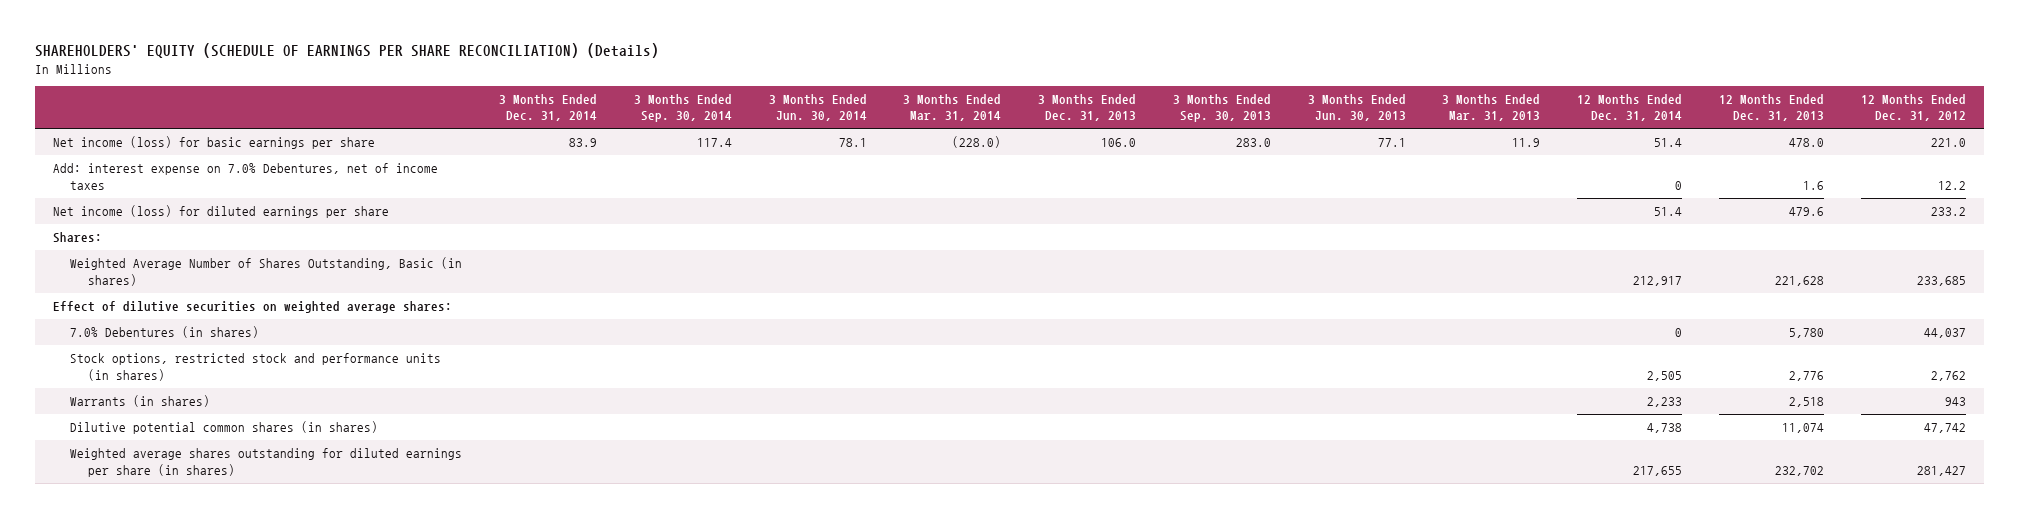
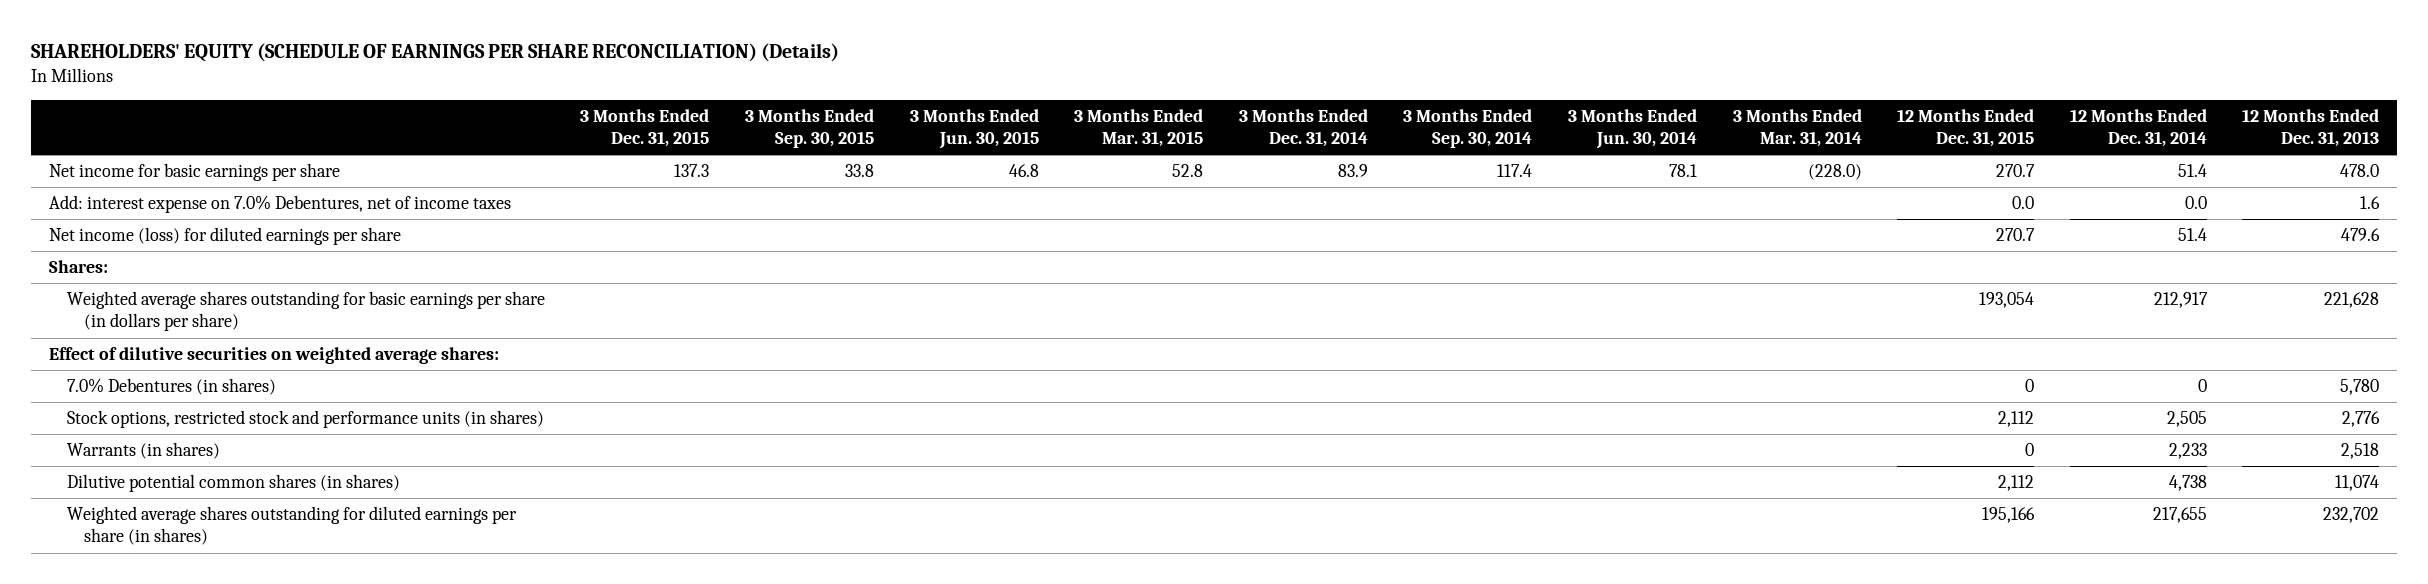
- | 3 Months Ended Dec. 31, 2014 | 3 Months Ended Sep. 30, 2014 | 3 Months Ended Jun. 30, 2014 | 3 Months Ended Mar. 31, 2014 | 3 Months Ended Dec. 31, 2013 | 3 Months Ended Sep. 30, 2013 | 3 Months Ended Jun. 30, 2013 | 3 Months Ended Mar. 31, 2013 | 12 Months Ended Dec. 31, 2014 | 12 Months Ended Dec. 31, 2013 | 12 Months Ended Dec. 31, 2012
+ | 3 Months Ended Dec. 31, 2015 | 3 Months Ended Sep. 30, 2015 | 3 Months Ended Jun. 30, 2015 | 3 Months Ended Mar. 31, 2015 | 3 Months Ended Dec. 31, 2014 | 3 Months Ended Sep. 30, 2014 | 3 Months Ended Jun. 30, 2014 | 3 Months Ended Mar. 31, 2014 | 12 Months Ended Dec. 31, 2015 | 12 Months Ended Dec. 31, 2014 | 12 Months Ended Dec. 31, 2013
- Net income (loss) for basic earnings per share | 83.9 | 117.4 | 78.1 | (228.0) | 106.0 | 283.0 | 77.1 | 11.9 | 51.4 | 478.0 | 221.0
- Add: interest expense on 7.0% Debentures, net of income taxes | | | | | | | | | 0 | 1.6 | 12.2
+ Net income for basic earnings per share | 137.3 | 33.8 | 46.8 | 52.8 | 83.9 | 117.4 | 78.1 | (228.0) | 270.7 | 51.4 | 478.0
+ Add: interest expense on 7.0% Debentures, net of income taxes | | | | | | | | | 0.0 | 0.0 | 1.6
- Weighted Average Number of Shares Outstanding, Basic (in shares) | | | | | | | | | 212,917 | 221,628 | 233,685
+ Weighted average shares outstanding for basic earnings per share (in dollars per share) | | | | | | | | | 193,054 | 212,917 | 221,628

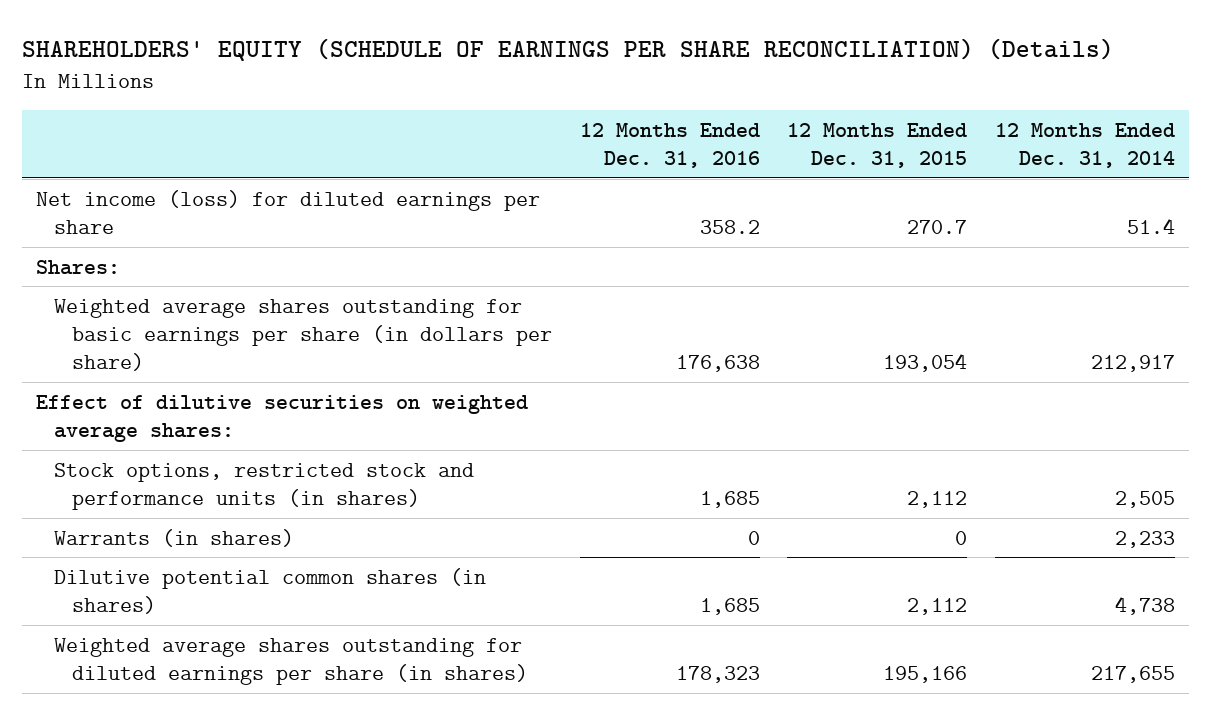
- | 3 Months Ended Dec. 31, 2015 | 3 Months Ended Sep. 30, 2015 | 3 Months Ended Jun. 30, 2015 | 3 Months Ended Mar. 31, 2015 | 3 Months Ended Dec. 31, 2014 | 3 Months Ended Sep. 30, 2014 | 3 Months Ended Jun. 30, 2014 | 3 Months Ended Mar. 31, 2014 | 12 Months Ended Dec. 31, 2015 | 12 Months Ended Dec. 31, 2014 | 12 Months Ended Dec. 31, 2013
+ | 12 Months Ended Dec. 31, 2016 | 12 Months Ended Dec. 31, 2015 | 12 Months Ended Dec. 31, 2014
- Net income for basic earnings per share | 137.3 | 33.8 | 46.8 | 52.8 | 83.9 | 117.4 | 78.1 | (228.0) | 270.7 | 51.4 | 478.0
- Add: interest expense on 7.0% Debentures, net of income taxes | | | | | | | | | 0.0 | 0.0 | 1.6
- 7.0% Debentures (in shares) | | | | | | | | | 0 | 0 | 5,780

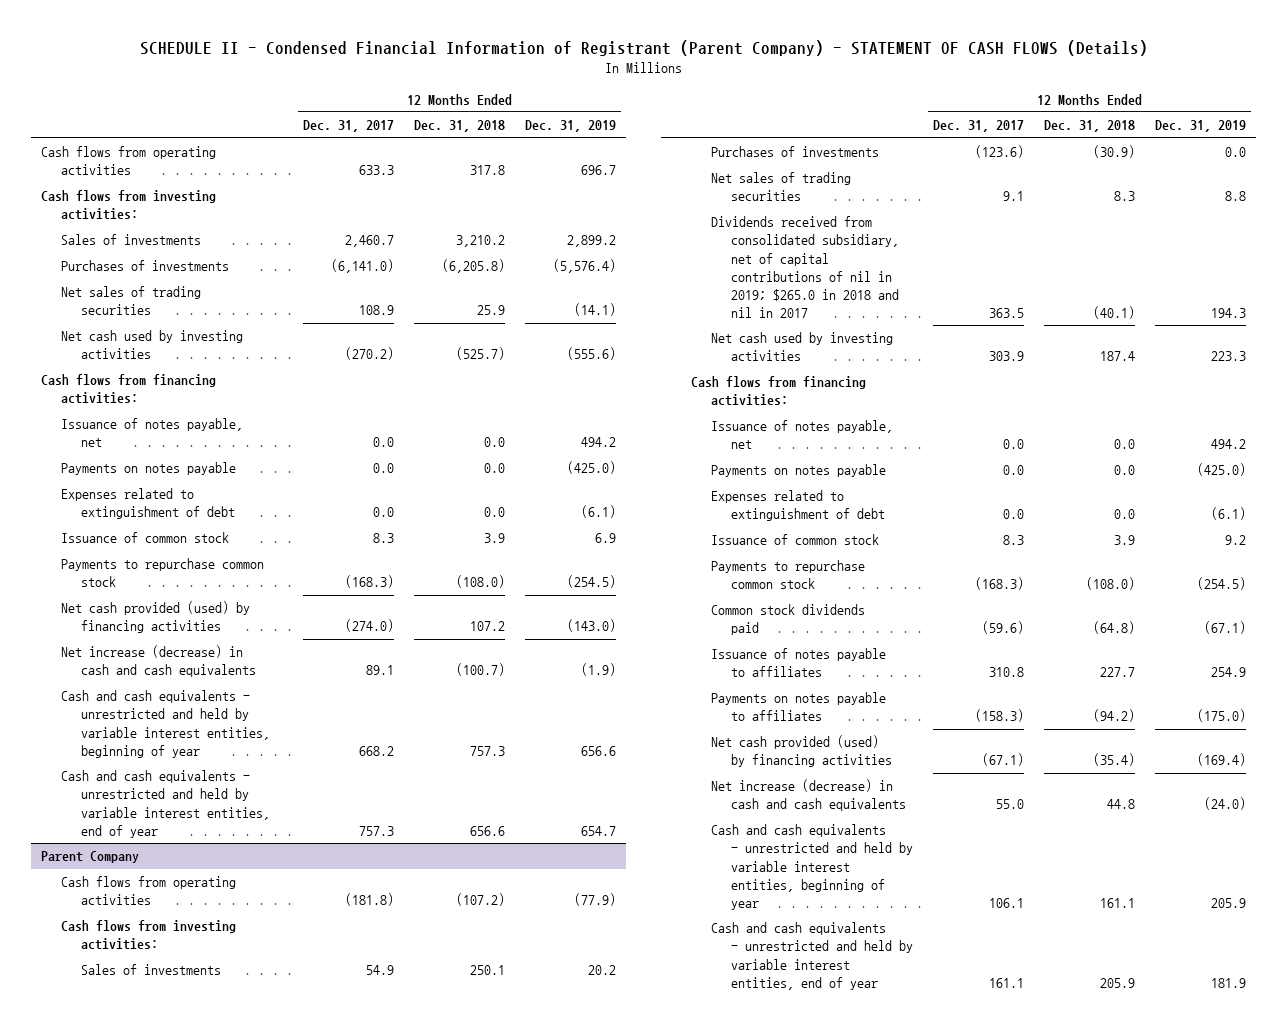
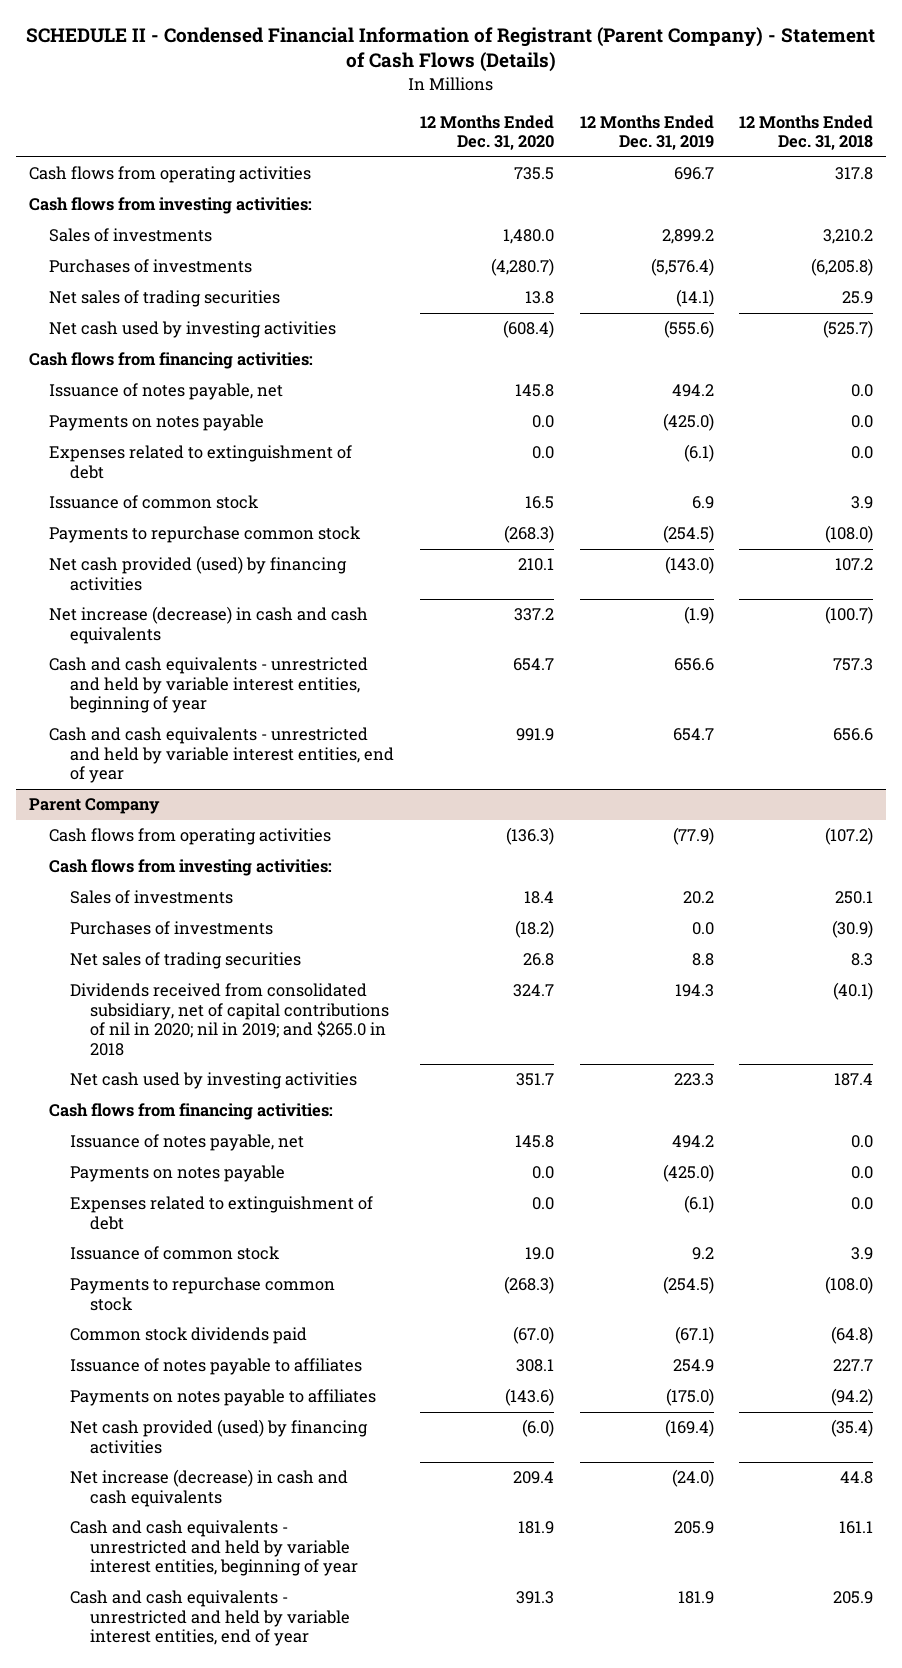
- SCHEDULE II - Condensed Financial Information of Registrant (Parent Company) - STATEMENT OF CASH FLOWS (Details)
+ SCHEDULE II - Condensed Financial Information of Registrant (Parent Company) - Statement of Cash Flows (Details)
- | 12 Months Ended Dec. 31, 2017 | 12 Months Ended Dec. 31, 2018 | 12 Months Ended Dec. 31, 2019
+ | 12 Months Ended Dec. 31, 2020 | 12 Months Ended Dec. 31, 2019 | 12 Months Ended Dec. 31, 2018
@ Parent Company
- Dividends received from consolidated subsidiary, net of capital contributions of nil in 2019; $265.0 in 2018 and nil in 2017 | 363.5 | (40.1) | 194.3
+ Dividends received from consolidated subsidiary, net of capital contributions of nil in 2020; nil in 2019; and $265.0 in 2018 | 324.7 | 194.3 | (40.1)

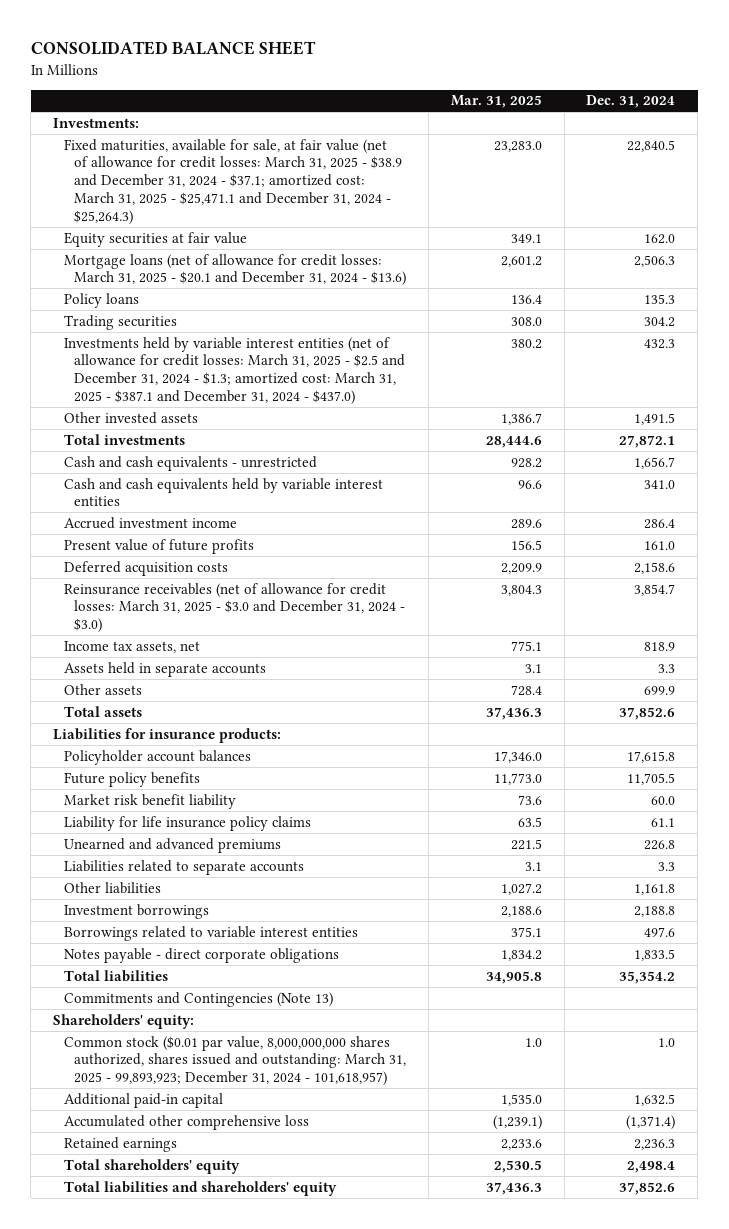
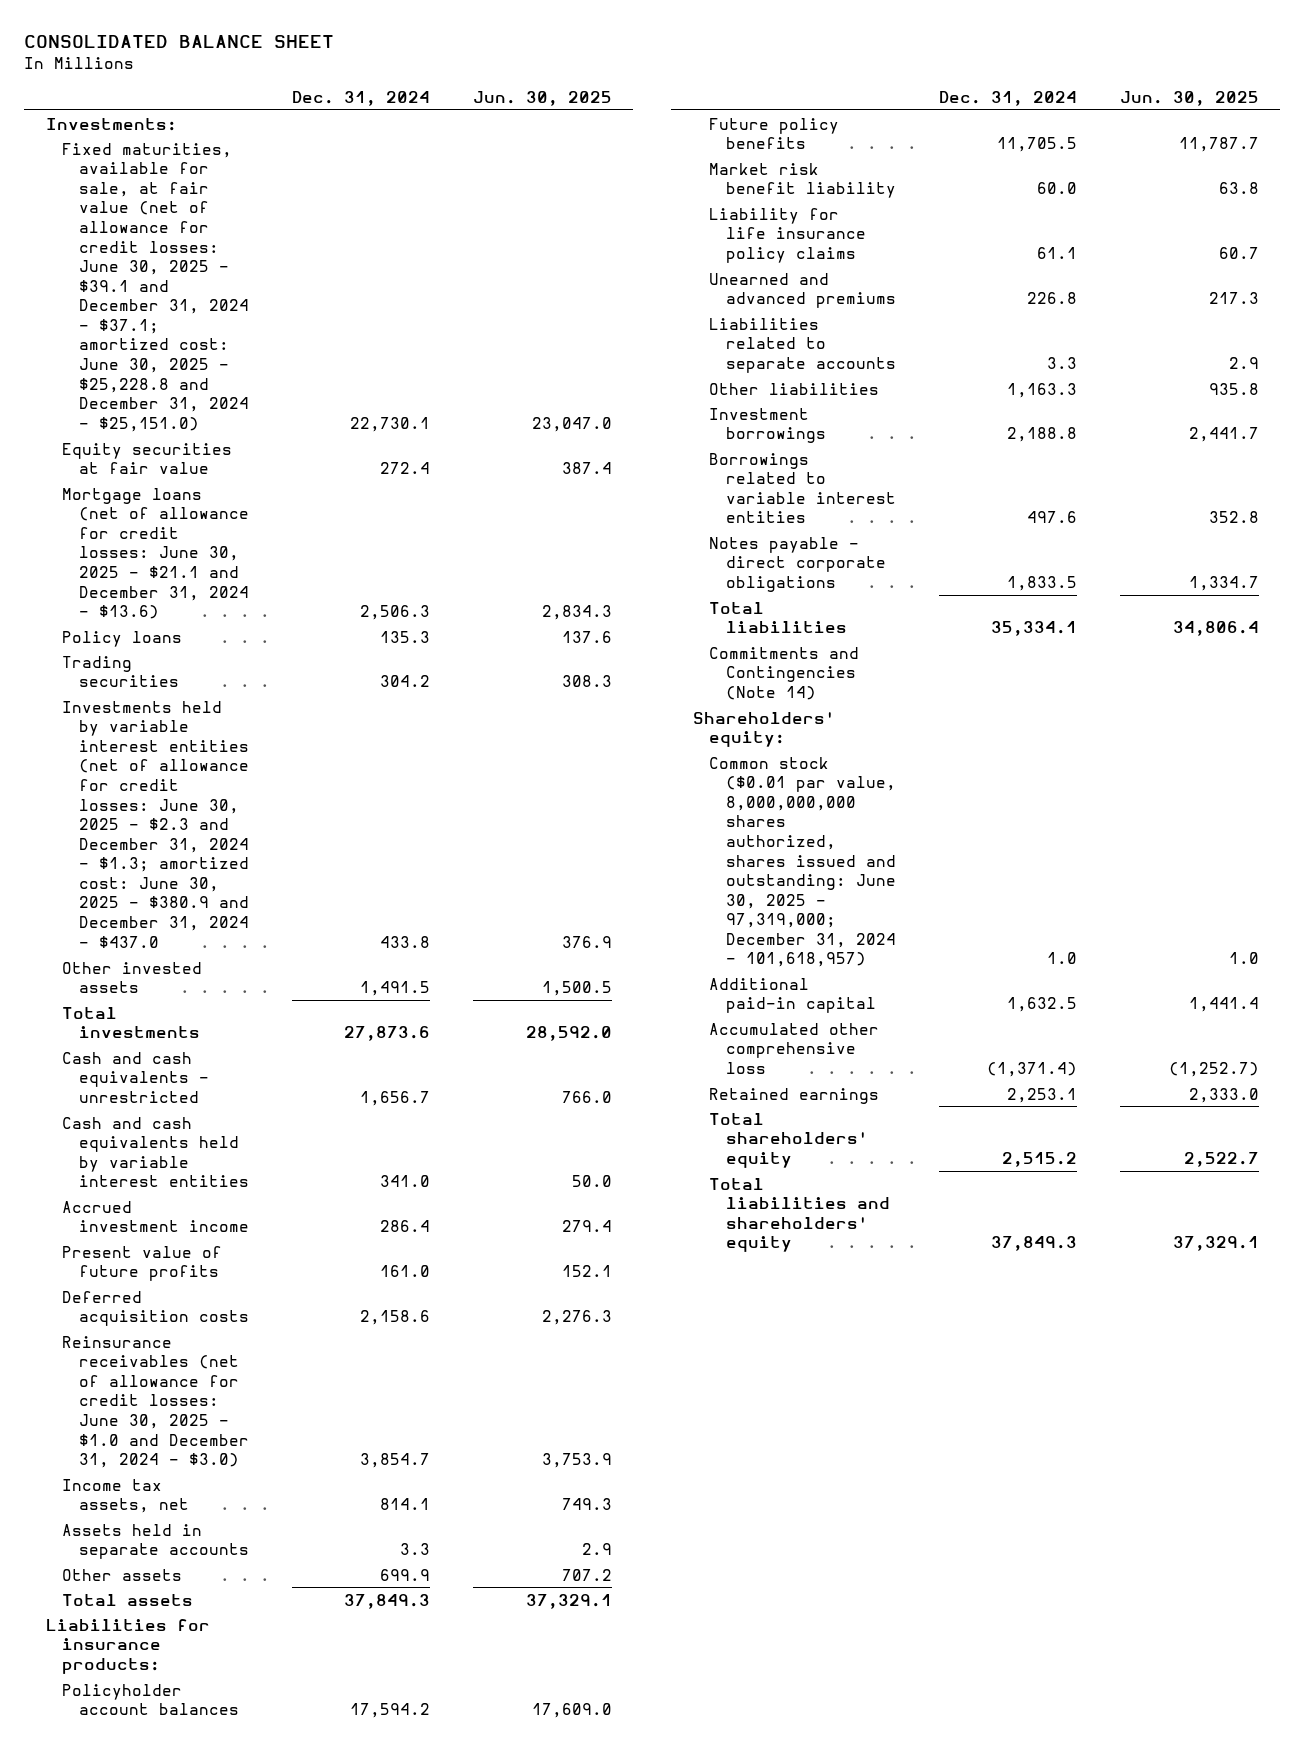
- | Mar. 31, 2025 | Dec. 31, 2024
+ | Dec. 31, 2024 | Jun. 30, 2025
- Fixed maturities, available for sale, at fair value (net of allowance for credit losses: March 31, 2025 - $38.9 and December 31, 2024 - $37.1; amortized cost: March 31, 2025 - $25,471.1 and December 31, 2024 - $25,264.3) | 23,283.0 | 22,840.5
- Equity securities at fair value | 349.1 | 162.0
- Mortgage loans (net of allowance for credit losses: March 31, 2025 - $20.1 and December 31, 2024 - $13.6) | 2,601.2 | 2,506.3
+ Fixed maturities, available for sale, at fair value (net of allowance for credit losses: June 30, 2025 - $39.1 and December 31, 2024 - $37.1; amortized cost: June 30, 2025 - $25,228.8 and December 31, 2024 - $25,151.0) | 22,730.1 | 23,047.0
+ Equity securities at fair value | 272.4 | 387.4
+ Mortgage loans (net of allowance for credit losses: June 30, 2025 - $21.1 and December 31, 2024 - $13.6) | 2,506.3 | 2,834.3
- Investments held by variable interest entities (net of allowance for credit losses: March 31, 2025 - $2.5 and December 31, 2024 - $1.3; amortized cost: March 31, 2025 - $387.1 and December 31, 2024 - $437.0) | 380.2 | 432.3
+ Investments held by variable interest entities (net of allowance for credit losses: June 30, 2025 - $2.3 and December 31, 2024 - $1.3; amortized cost: June 30, 2025 - $380.9 and December 31, 2024 - $437.0 | 433.8 | 376.9
- Total investments | 28,444.6 | 27,872.1
+ Total investments | 27,873.6 | 28,592.0
- Reinsurance receivables (net of allowance for credit losses: March 31, 2025 - $3.0 and December 31, 2024 - $3.0) | 3,804.3 | 3,854.7
- Income tax assets, net | 775.1 | 818.9
+ Reinsurance receivables (net of allowance for credit losses: June 30, 2025 - $1.0 and December 31, 2024 - $3.0) | 3,854.7 | 3,753.9
+ Income tax assets, net | 814.1 | 749.3
- Total assets | 37,436.3 | 37,852.6
+ Total assets | 37,849.3 | 37,329.1
- Policyholder account balances | 17,346.0 | 17,615.8
+ Policyholder account balances | 17,594.2 | 17,609.0
- Other liabilities | 1,027.2 | 1,161.8
+ Other liabilities | 1,163.3 | 935.8
- Total liabilities | 34,905.8 | 35,354.2
- Commitments and Contingencies (Note 13)
+ Total liabilities | 35,334.1 | 34,806.4
+ Commitments and Contingencies (Note 14)
- Common stock ($0.01 par value, 8,000,000,000 shares authorized, shares issued and outstanding: March 31, 2025 - 99,893,923; December 31, 2024 - 101,618,957) | 1.0 | 1.0
+ Common stock ($0.01 par value, 8,000,000,000 shares authorized, shares issued and outstanding: June 30, 2025 - 97,319,000; December 31, 2024 - 101,618,957) | 1.0 | 1.0
- Retained earnings | 2,233.6 | 2,236.3
- Total shareholders' equity | 2,530.5 | 2,498.4
- Total liabilities and shareholders' equity | 37,436.3 | 37,852.6
+ Retained earnings | 2,253.1 | 2,333.0
+ Total shareholders' equity | 2,515.2 | 2,522.7
+ Total liabilities and shareholders' equity | 37,849.3 | 37,329.1

